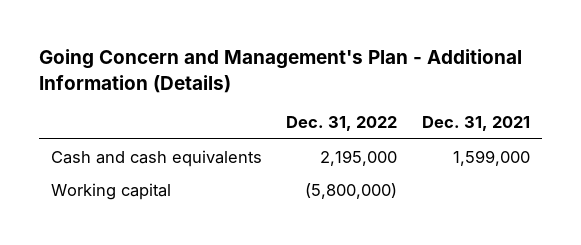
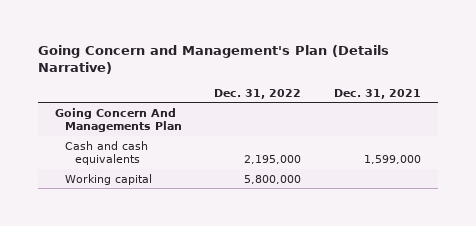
- Going Concern and Management's Plan - Additional Information (Details)
+ Going Concern and Management's Plan (Details Narrative)
+ Going Concern And Managements Plan
- Working capital | (5,800,000) |
+ Working capital | 5,800,000 |

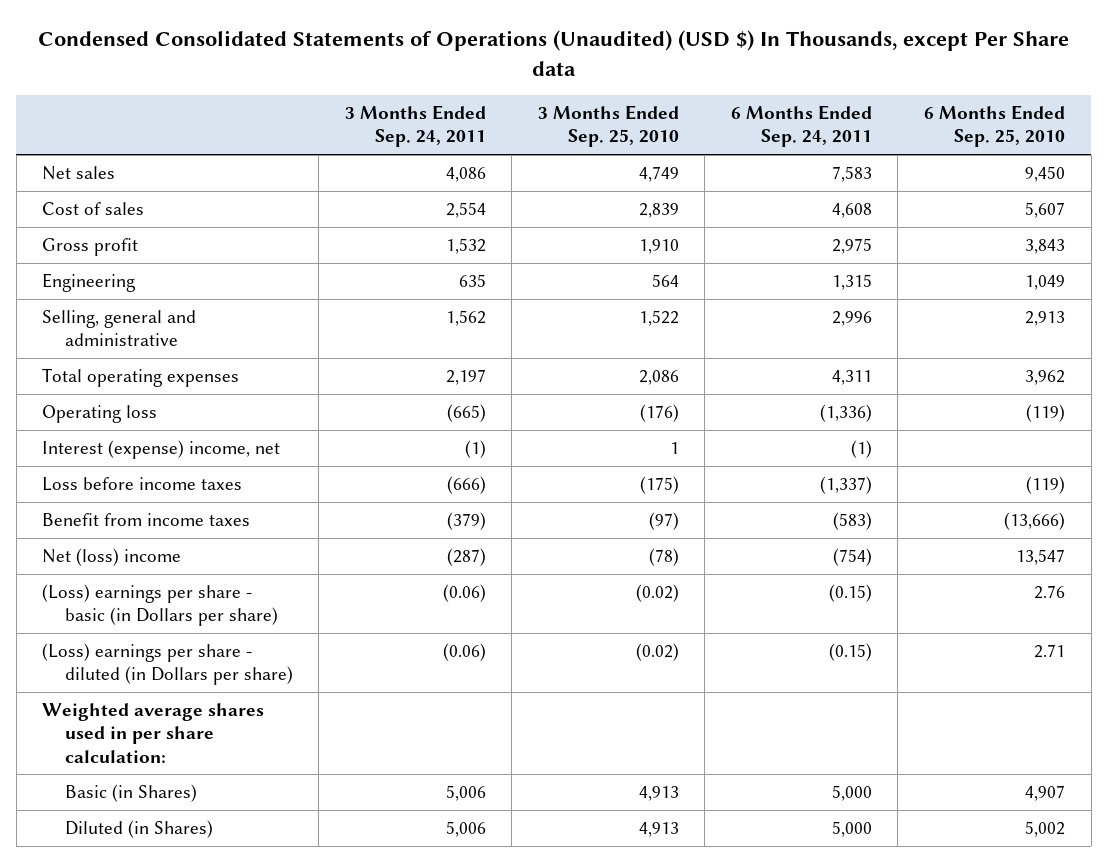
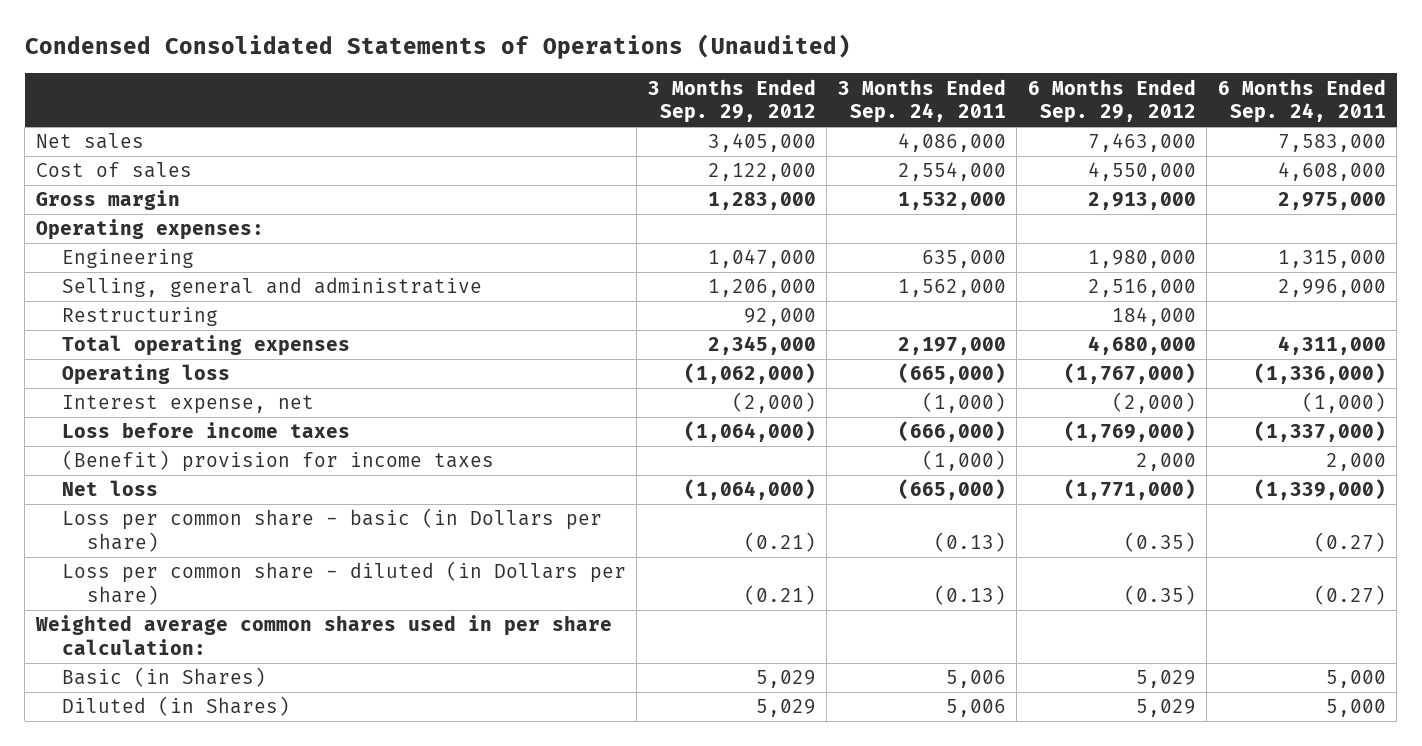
- Condensed Consolidated Statements of Operations (Unaudited) (USD $) In Thousands, except Per Share data
+ Condensed Consolidated Statements of Operations (Unaudited)
- | 3 Months Ended Sep. 24, 2011 | 3 Months Ended Sep. 25, 2010 | 6 Months Ended Sep. 24, 2011 | 6 Months Ended Sep. 25, 2010
+ | 3 Months Ended Sep. 29, 2012 | 3 Months Ended Sep. 24, 2011 | 6 Months Ended Sep. 29, 2012 | 6 Months Ended Sep. 24, 2011
- Net sales | 4,086 | 4,749 | 7,583 | 9,450
- Cost of sales | 2,554 | 2,839 | 4,608 | 5,607
- Gross profit | 1,532 | 1,910 | 2,975 | 3,843
- Engineering | 635 | 564 | 1,315 | 1,049
- Selling, general and administrative | 1,562 | 1,522 | 2,996 | 2,913
- Total operating expenses | 2,197 | 2,086 | 4,311 | 3,962
- Operating loss | (665) | (176) | (1,336) | (119)
- Interest (expense) income, net | (1) | 1 | (1) |
- Loss before income taxes | (666) | (175) | (1,337) | (119)
- Benefit from income taxes | (379) | (97) | (583) | (13,666)
- Net (loss) income | (287) | (78) | (754) | 13,547
- (Loss) earnings per share - basic (in Dollars per share) | (0.06) | (0.02) | (0.15) | 2.76
- (Loss) earnings per share - diluted (in Dollars per share) | (0.06) | (0.02) | (0.15) | 2.71
- Weighted average shares used in per share calculation:
+ Net sales | 3,405,000 | 4,086,000 | 7,463,000 | 7,583,000
+ Cost of sales | 2,122,000 | 2,554,000 | 4,550,000 | 4,608,000
+ Gross margin | 1,283,000 | 1,532,000 | 2,913,000 | 2,975,000
+ Operating expenses:
+ Engineering | 1,047,000 | 635,000 | 1,980,000 | 1,315,000
+ Selling, general and administrative | 1,206,000 | 1,562,000 | 2,516,000 | 2,996,000
+ Restructuring | 92,000 | | 184,000 |
+ Total operating expenses | 2,345,000 | 2,197,000 | 4,680,000 | 4,311,000
+ Operating loss | (1,062,000) | (665,000) | (1,767,000) | (1,336,000)
+ Interest expense, net | (2,000) | (1,000) | (2,000) | (1,000)
+ Loss before income taxes | (1,064,000) | (666,000) | (1,769,000) | (1,337,000)
+ (Benefit) provision for income taxes | | (1,000) | 2,000 | 2,000
+ Net loss | (1,064,000) | (665,000) | (1,771,000) | (1,339,000)
+ Loss per common share - basic (in Dollars per share) | (0.21) | (0.13) | (0.35) | (0.27)
+ Loss per common share - diluted (in Dollars per share) | (0.21) | (0.13) | (0.35) | (0.27)
+ Weighted average common shares used in per share calculation:

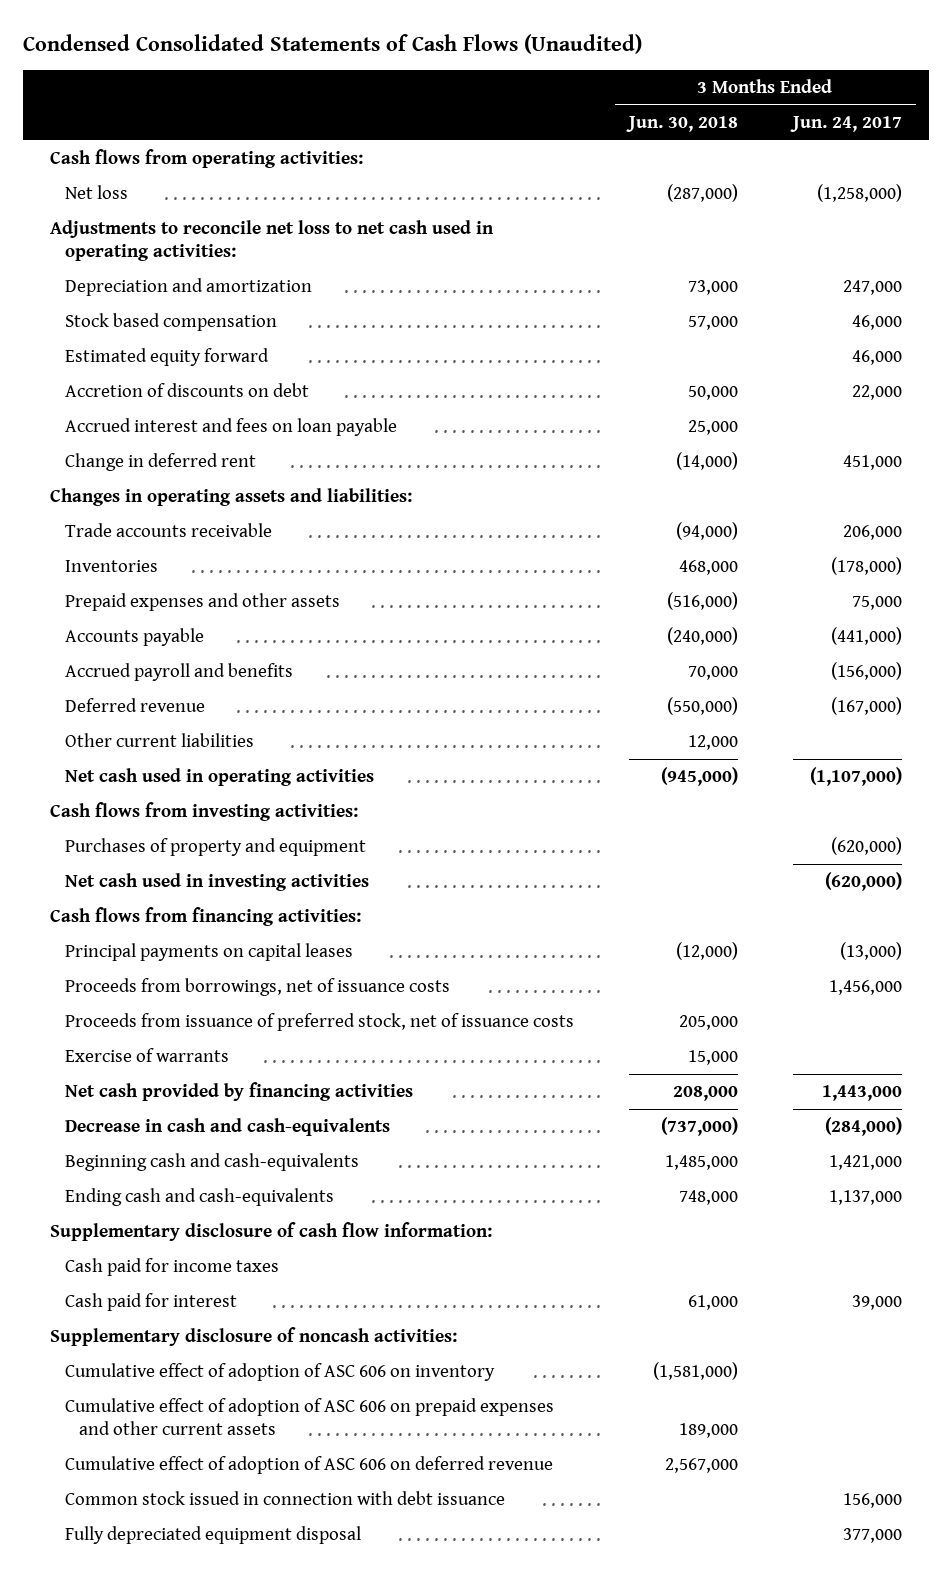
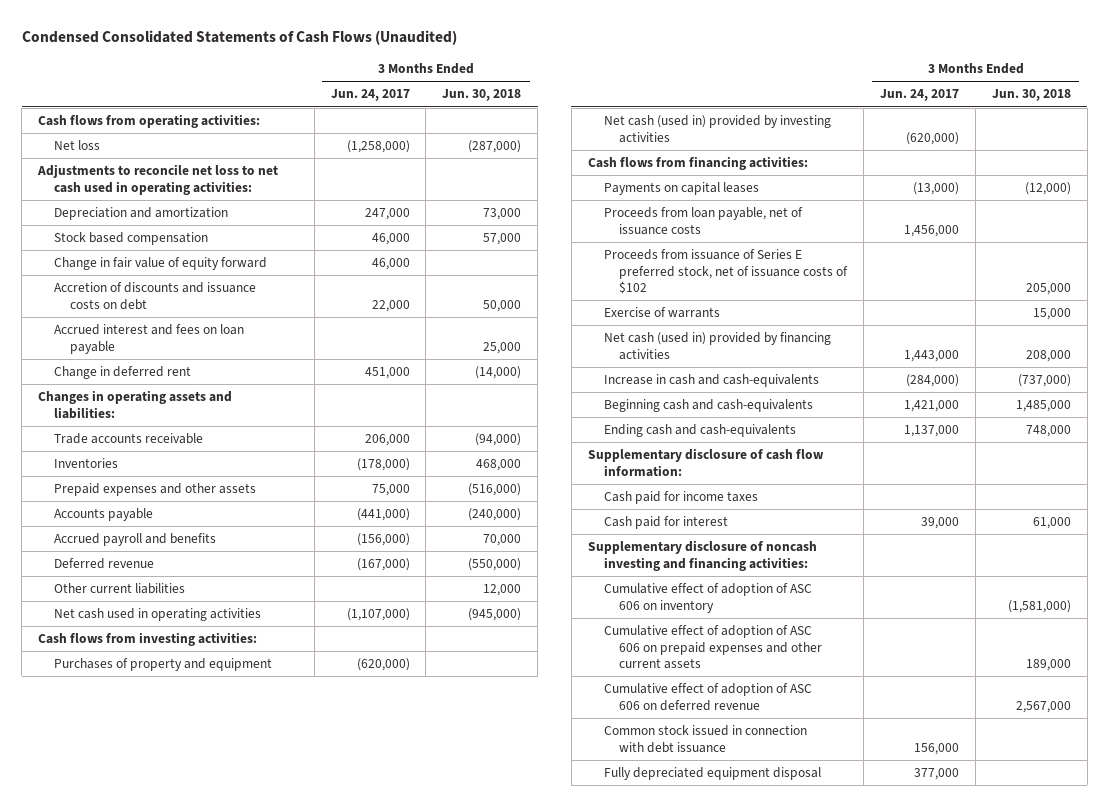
- | 3 Months Ended Jun. 30, 2018 | 3 Months Ended Jun. 24, 2017
+ | 3 Months Ended Jun. 24, 2017 | 3 Months Ended Jun. 30, 2018
- Estimated equity forward | | 46,000
- Accretion of discounts on debt | 50,000 | 22,000
+ Change in fair value of equity forward | 46,000 |
+ Accretion of discounts and issuance costs on debt | 22,000 | 50,000
- Net cash used in investing activities | | (620,000)
+ Net cash (used in) provided by investing activities | (620,000) |
- Principal payments on capital leases | (12,000) | (13,000)
- Proceeds from borrowings, net of issuance costs | | 1,456,000
- Proceeds from issuance of preferred stock, net of issuance costs | 205,000 |
+ Payments on capital leases | (13,000) | (12,000)
+ Proceeds from loan payable, net of issuance costs | 1,456,000 |
+ Proceeds from issuance of Series E preferred stock, net of issuance costs of $102 | | 205,000
- Net cash provided by financing activities | 208,000 | 1,443,000
- Decrease in cash and cash-equivalents | (737,000) | (284,000)
+ Net cash (used in) provided by financing activities | 1,443,000 | 208,000
+ Increase in cash and cash-equivalents | (284,000) | (737,000)
- Supplementary disclosure of noncash activities:
+ Supplementary disclosure of noncash investing and financing activities:

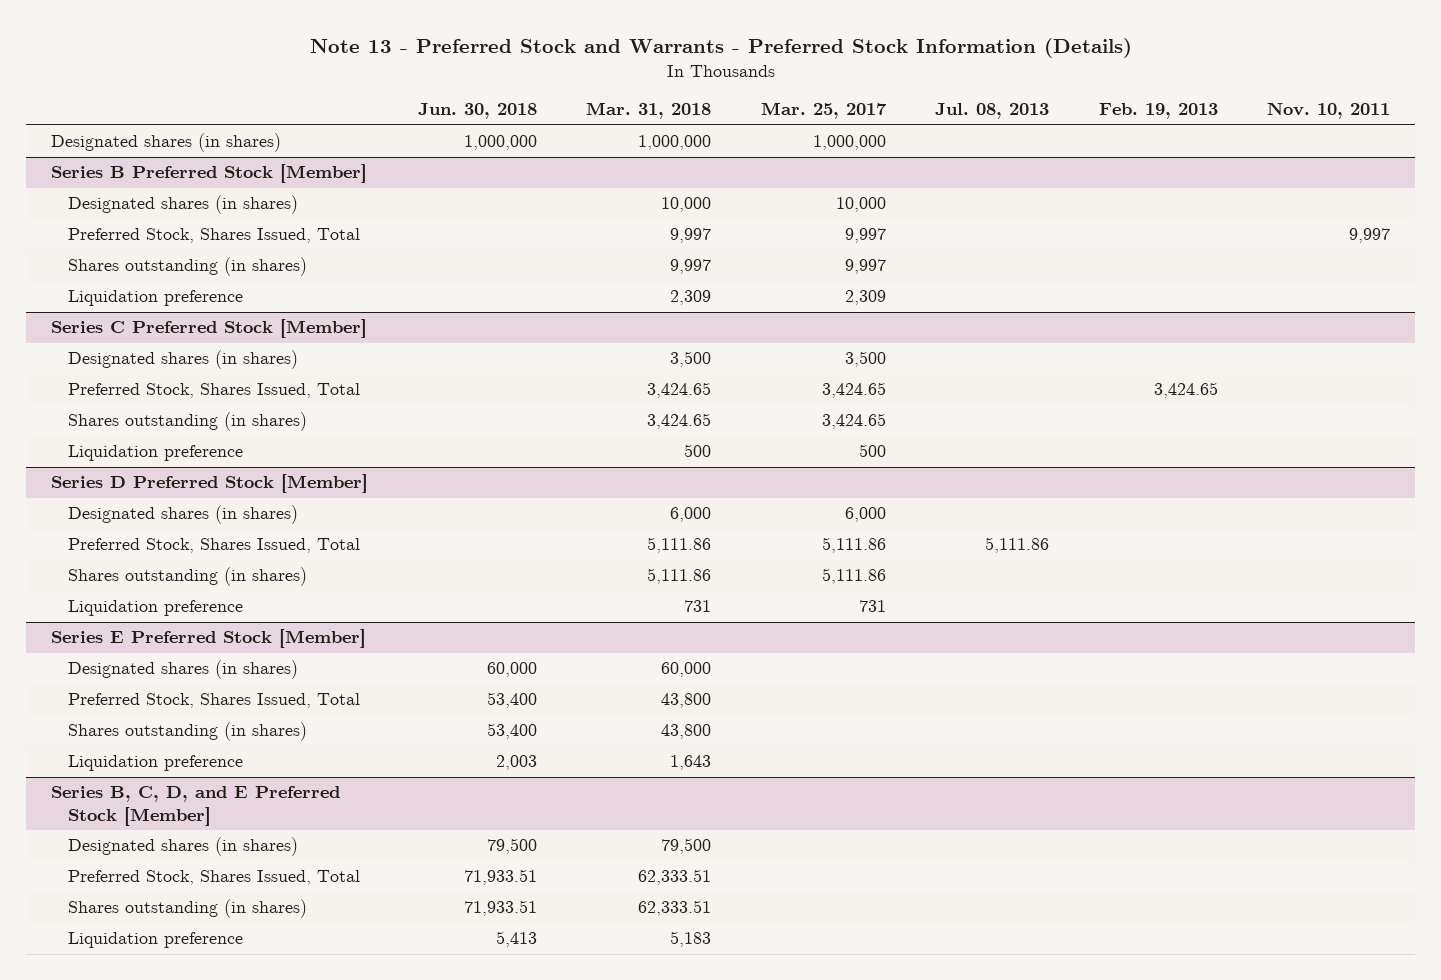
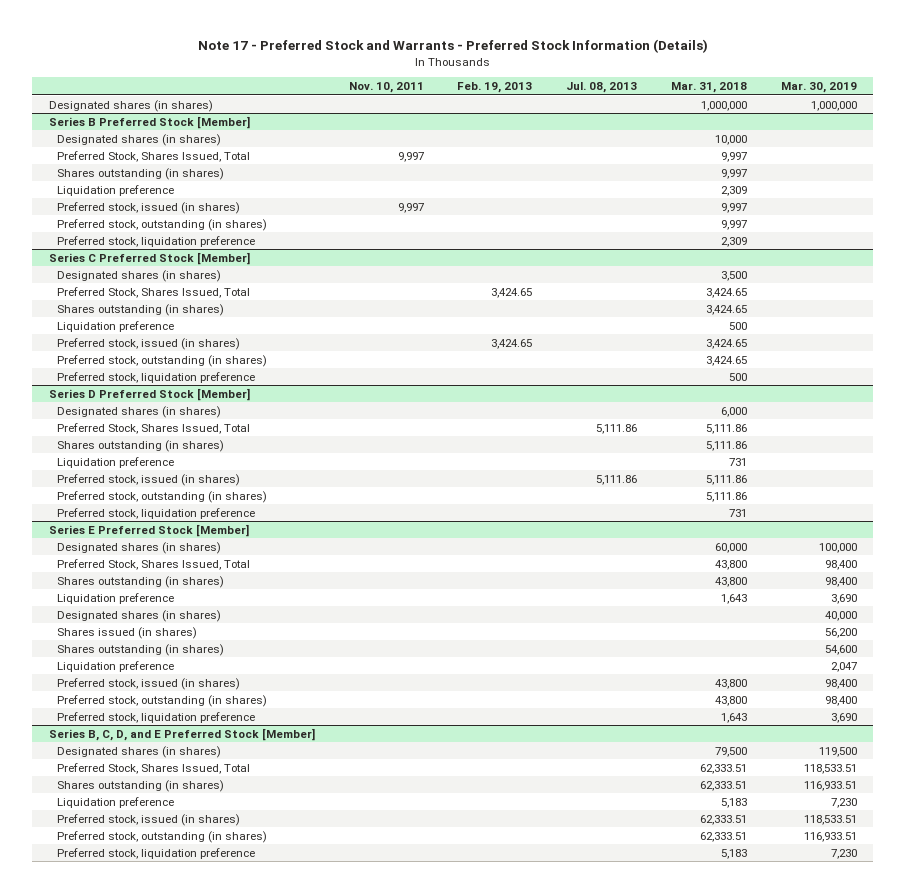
- Note 13 - Preferred Stock and Warrants - Preferred Stock Information (Details)
+ Note 17 - Preferred Stock and Warrants - Preferred Stock Information (Details)
- | Jun. 30, 2018 | Mar. 31, 2018 | Mar. 25, 2017 | Jul. 08, 2013 | Feb. 19, 2013 | Nov. 10, 2011
+ | Nov. 10, 2011 | Feb. 19, 2013 | Jul. 08, 2013 | Mar. 31, 2018 | Mar. 30, 2019
@ Series B Preferred Stock [Member]
+ Preferred stock, issued (in shares) | 9,997 | | | 9,997 |
+ Preferred stock, outstanding (in shares) | | | | 9,997 |
+ Preferred stock, liquidation preference | | | | 2,309 |
@ Series C Preferred Stock [Member]
+ Preferred stock, issued (in shares) | | 3,424.65 | | 3,424.65 |
+ Preferred stock, outstanding (in shares) | | | | 3,424.65 |
+ Preferred stock, liquidation preference | | | | 500 |
@ Series D Preferred Stock [Member]
+ Preferred stock, issued (in shares) | | | 5,111.86 | 5,111.86 |
+ Preferred stock, outstanding (in shares) | | | | 5,111.86 |
+ Preferred stock, liquidation preference | | | | 731 |
@ Series E Preferred Stock [Member]
+ Designated shares (in shares) | | | | | 40,000
+ Shares issued (in shares) | | | | | 56,200
+ Shares outstanding (in shares) | | | | | 54,600
+ Liquidation preference | | | | | 2,047
+ Preferred stock, issued (in shares) | | | | 43,800 | 98,400
+ Preferred stock, outstanding (in shares) | | | | 43,800 | 98,400
+ Preferred stock, liquidation preference | | | | 1,643 | 3,690
@ Series B, C, D, and E Preferred Stock [Member]
+ Preferred stock, issued (in shares) | | | | 62,333.51 | 118,533.51
+ Preferred stock, outstanding (in shares) | | | | 62,333.51 | 116,933.51
+ Preferred stock, liquidation preference | | | | 5,183 | 7,230

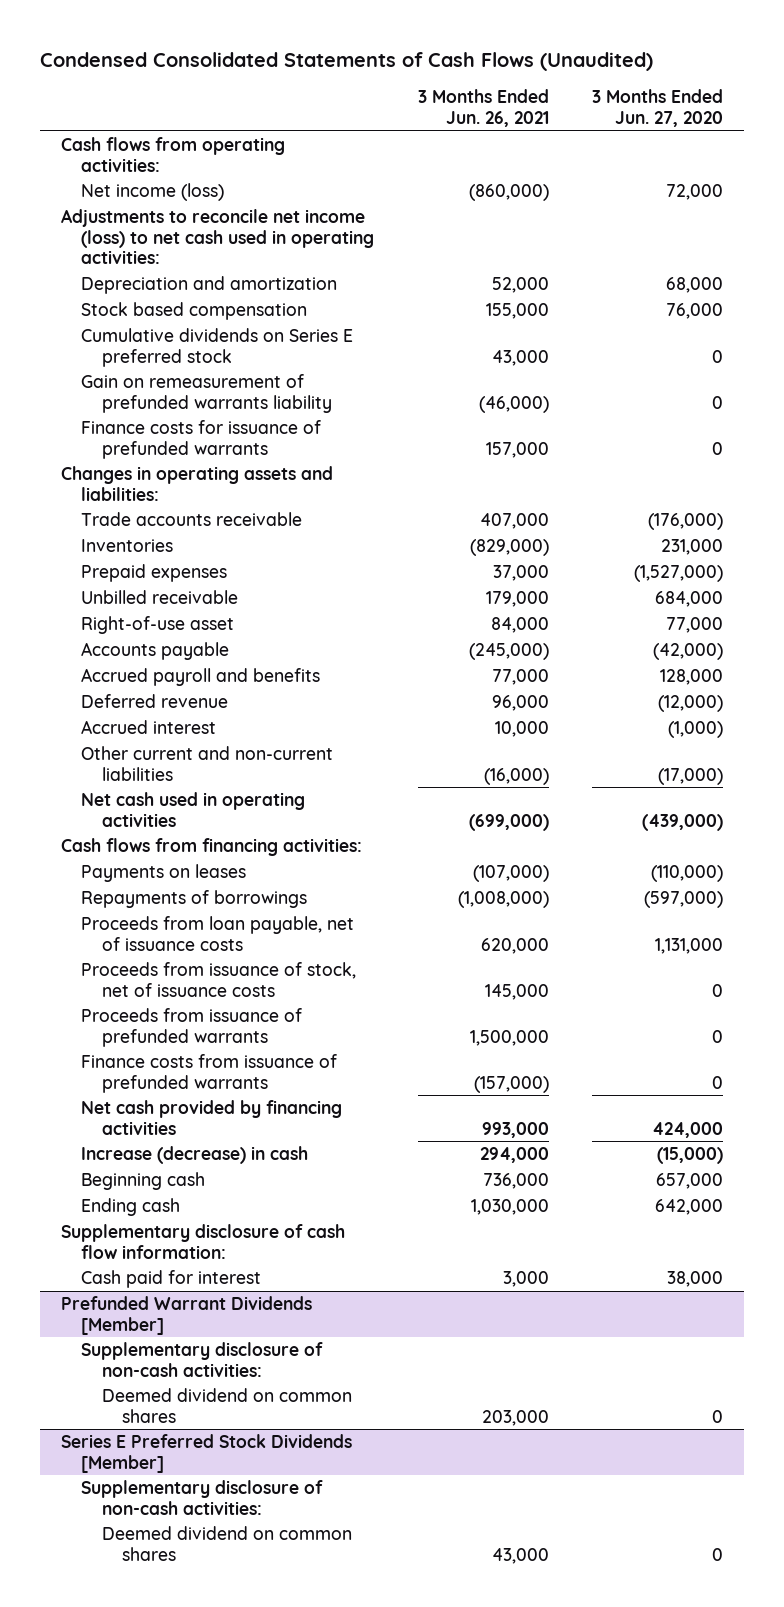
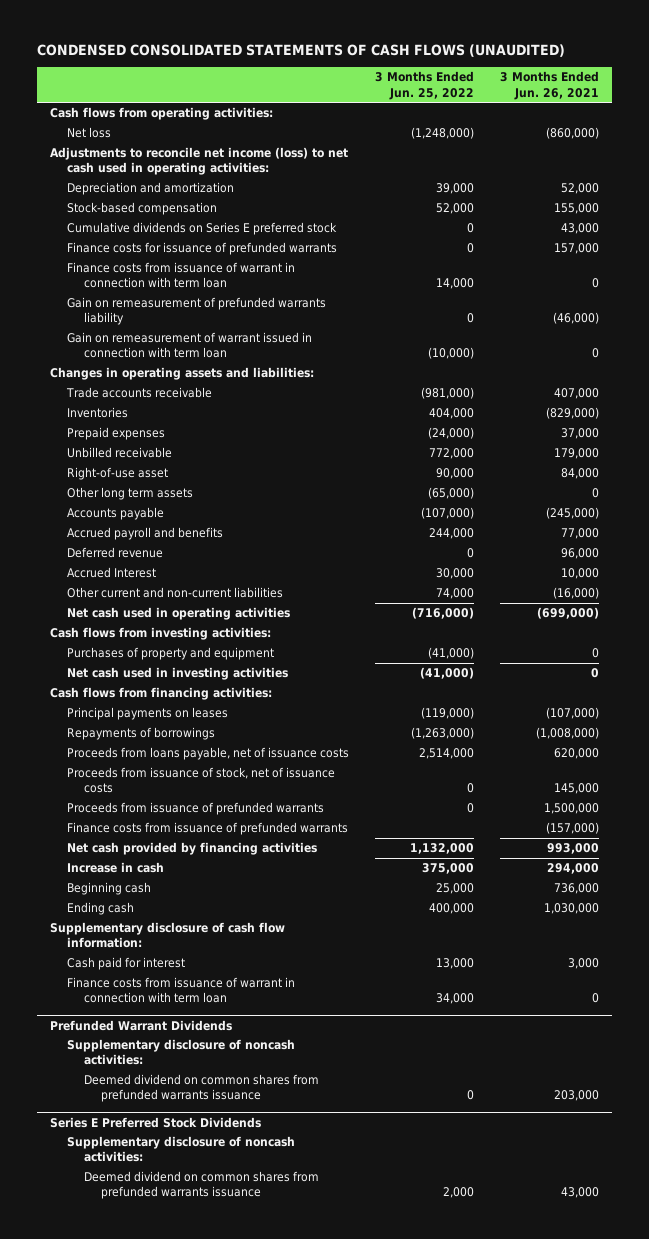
- Condensed Consolidated Statements of Cash Flows (Unaudited)
+ CONDENSED CONSOLIDATED STATEMENTS OF CASH FLOWS (UNAUDITED)
- | 3 Months Ended Jun. 26, 2021 | 3 Months Ended Jun. 27, 2020
+ | 3 Months Ended Jun. 25, 2022 | 3 Months Ended Jun. 26, 2021
- Net income (loss) | (860,000) | 72,000
+ Net loss | (1,248,000) | (860,000)
- Stock based compensation | 155,000 | 76,000
+ Stock-based compensation | 52,000 | 155,000
+ Finance costs from issuance of warrant in connection with term loan | 14,000 | 0
moved down: Gain on remeasurement of prefunded warrants liability | 0 | (46,000)
+ Gain on remeasurement of warrant issued in connection with term loan | (10,000) | 0
+ Other long term assets | (65,000) | 0
- Accrued interest | 10,000 | (1,000)
+ Accrued Interest | 30,000 | 10,000
+ Cash flows from investing activities:
+ Purchases of property and equipment | (41,000) | 0
+ Net cash used in investing activities | (41,000) | 0
- Payments on leases | (107,000) | (110,000)
+ Principal payments on leases | (119,000) | (107,000)
- Proceeds from loan payable, net of issuance costs | 620,000 | 1,131,000
+ Proceeds from loans payable, net of issuance costs | 2,514,000 | 620,000
- Increase (decrease) in cash | 294,000 | (15,000)
+ Increase in cash | 375,000 | 294,000
- Prefunded Warrant Dividends [Member]
- Supplementary disclosure of non-cash activities:
- Deemed dividend on common shares | 203,000 | 0
- Series E Preferred Stock Dividends [Member]
- Supplementary disclosure of non-cash activities:
- Deemed dividend on common shares | 43,000 | 0
+ Finance costs from issuance of warrant in connection with term loan | 34,000 | 0
+ Prefunded Warrant Dividends
+ Supplementary disclosure of noncash activities:
+ Deemed dividend on common shares from prefunded warrants issuance | 0 | 203,000
+ Series E Preferred Stock Dividends
+ Supplementary disclosure of noncash activities:
+ Deemed dividend on common shares from prefunded warrants issuance | 2,000 | 43,000

